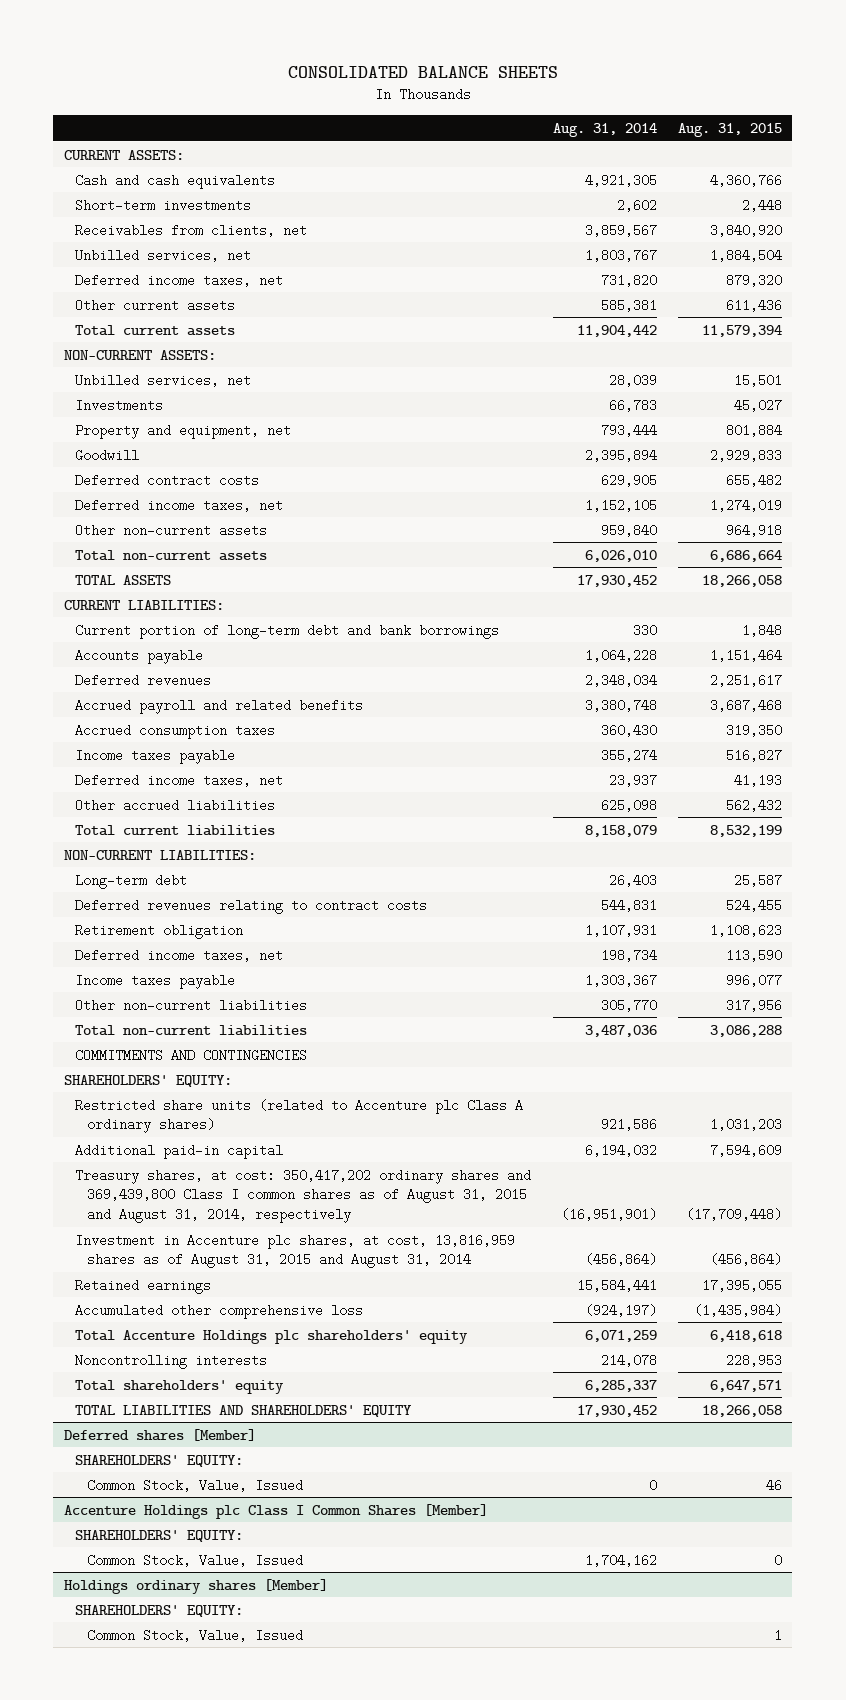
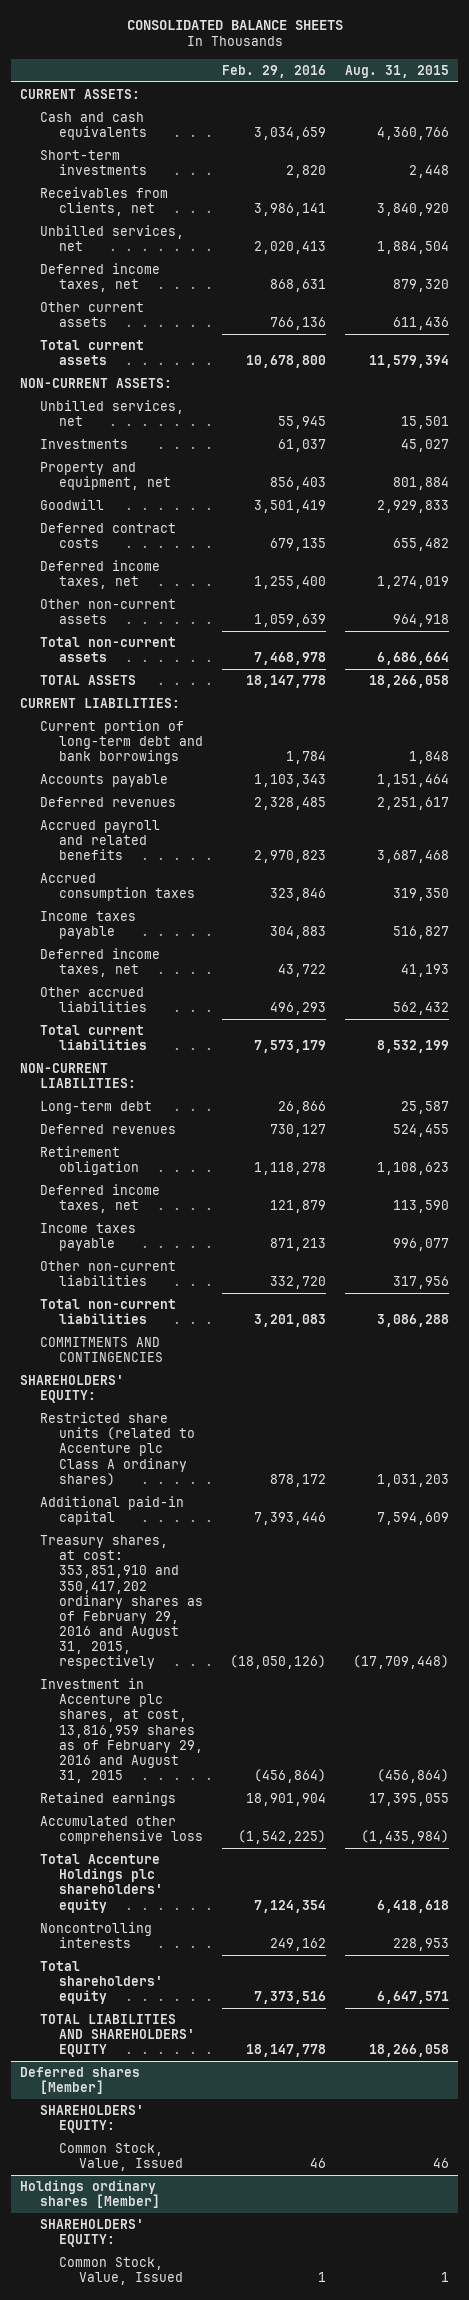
- | Aug. 31, 2014 | Aug. 31, 2015
+ | Feb. 29, 2016 | Aug. 31, 2015
- Deferred revenues relating to contract costs | 544,831 | 524,455
+ Deferred revenues | 730,127 | 524,455
- Treasury shares, at cost: 350,417,202 ordinary shares and 369,439,800 Class I common shares as of August 31, 2015 and August 31, 2014, respectively | (16,951,901) | (17,709,448)
- Investment in Accenture plc shares, at cost, 13,816,959 shares as of August 31, 2015 and August 31, 2014 | (456,864) | (456,864)
+ Treasury shares, at cost: 353,851,910 and 350,417,202 ordinary shares as of February 29, 2016 and August 31, 2015, respectively | (18,050,126) | (17,709,448)
+ Investment in Accenture plc shares, at cost, 13,816,959 shares as of February 29, 2016 and August 31, 2015 | (456,864) | (456,864)
- Accenture Holdings plc Class I Common Shares [Member]
- SHAREHOLDERS' EQUITY:
- Common Stock, Value, Issued | 1,704,162 | 0

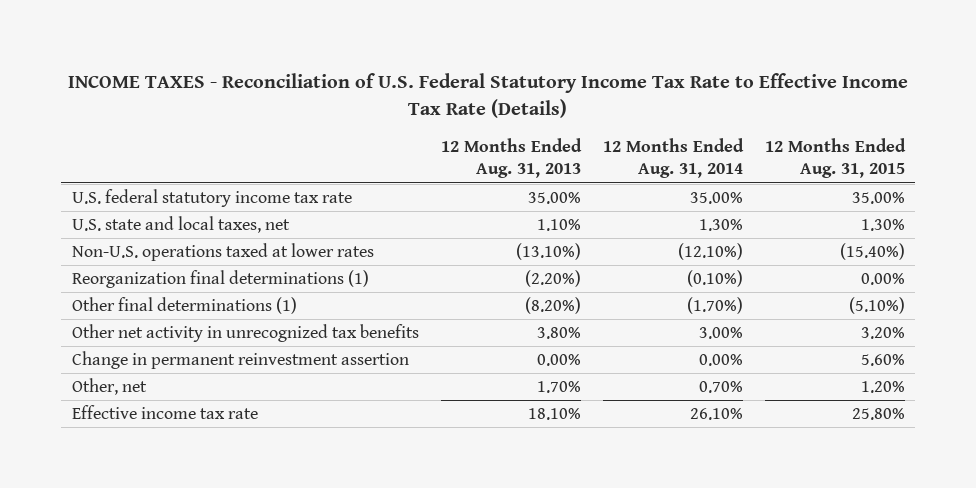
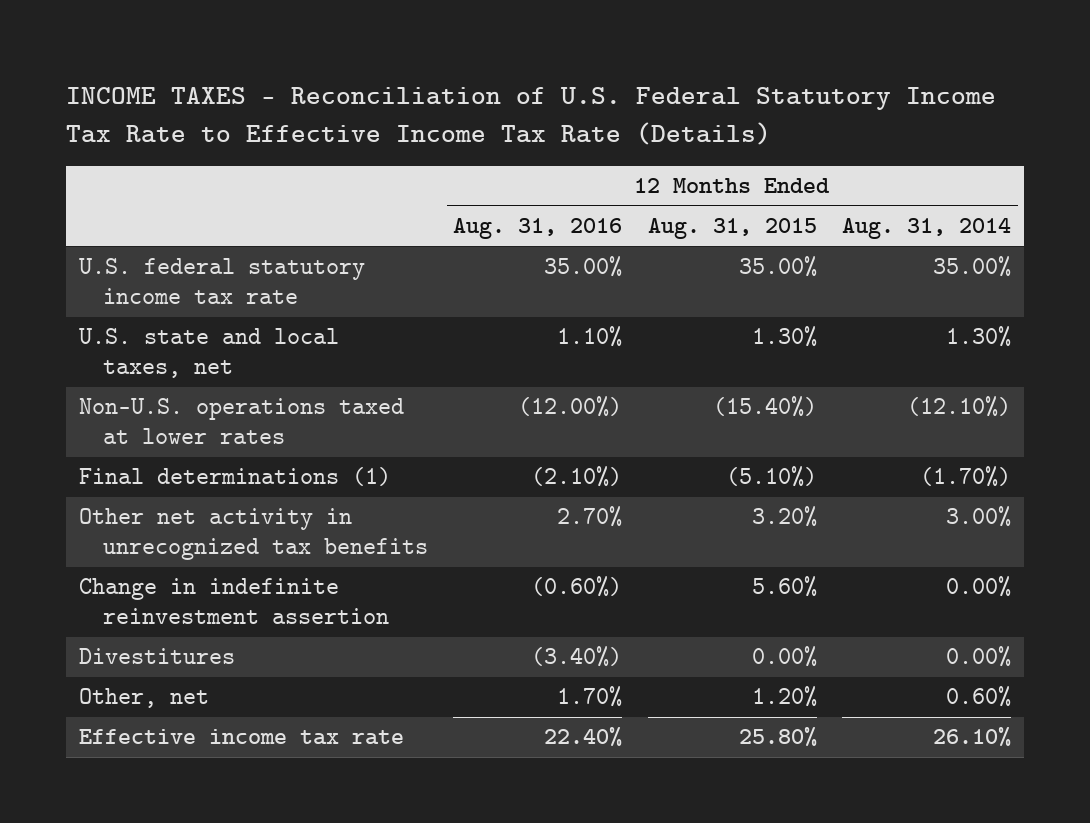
- | 12 Months Ended Aug. 31, 2013 | 12 Months Ended Aug. 31, 2014 | 12 Months Ended Aug. 31, 2015
+ | 12 Months Ended Aug. 31, 2016 | 12 Months Ended Aug. 31, 2015 | 12 Months Ended Aug. 31, 2014
- Reorganization final determinations (1) | (2.20%) | (0.10%) | 0.00%
- Other final determinations (1) | (8.20%) | (1.70%) | (5.10%)
+ Final determinations (1) | (2.10%) | (5.10%) | (1.70%)
- Change in permanent reinvestment assertion | 0.00% | 0.00% | 5.60%
- Other, net | 1.70% | 0.70% | 1.20%
+ Change in indefinite reinvestment assertion | (0.60%) | 5.60% | 0.00%
+ Divestitures | (3.40%) | 0.00% | 0.00%
+ Other, net | 1.70% | 1.20% | 0.60%

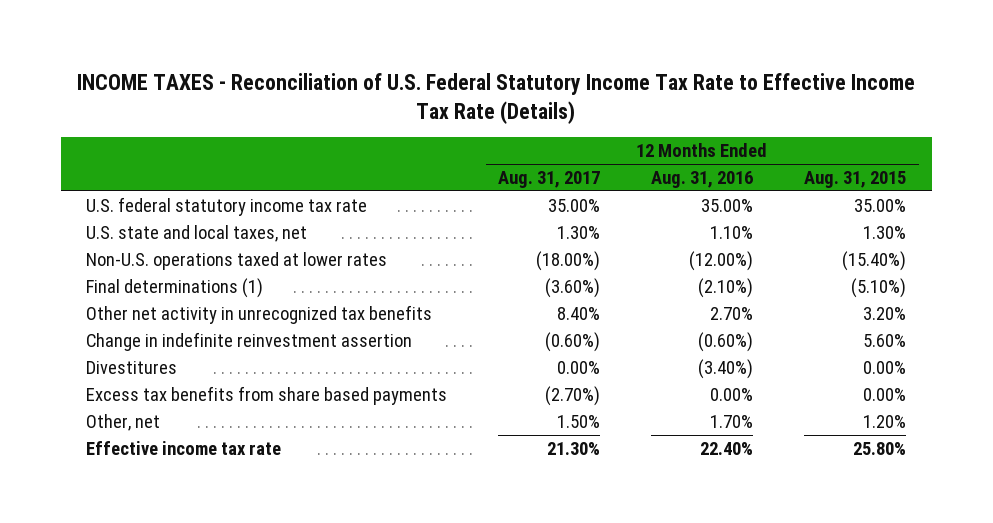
- | 12 Months Ended Aug. 31, 2016 | 12 Months Ended Aug. 31, 2015 | 12 Months Ended Aug. 31, 2014
+ | 12 Months Ended Aug. 31, 2017 | 12 Months Ended Aug. 31, 2016 | 12 Months Ended Aug. 31, 2015
+ Excess tax benefits from share based payments | (2.70%) | 0.00% | 0.00%

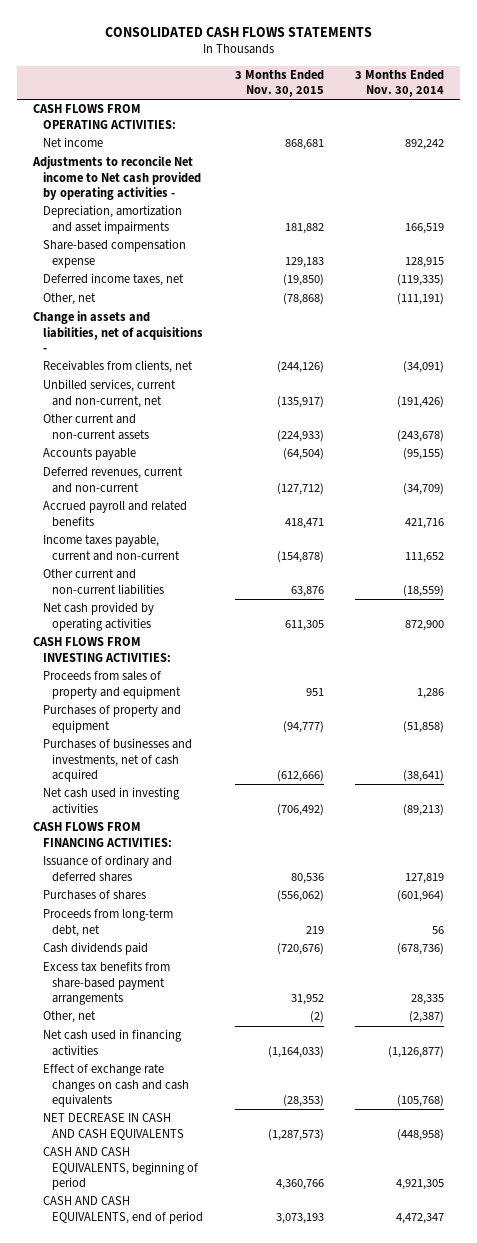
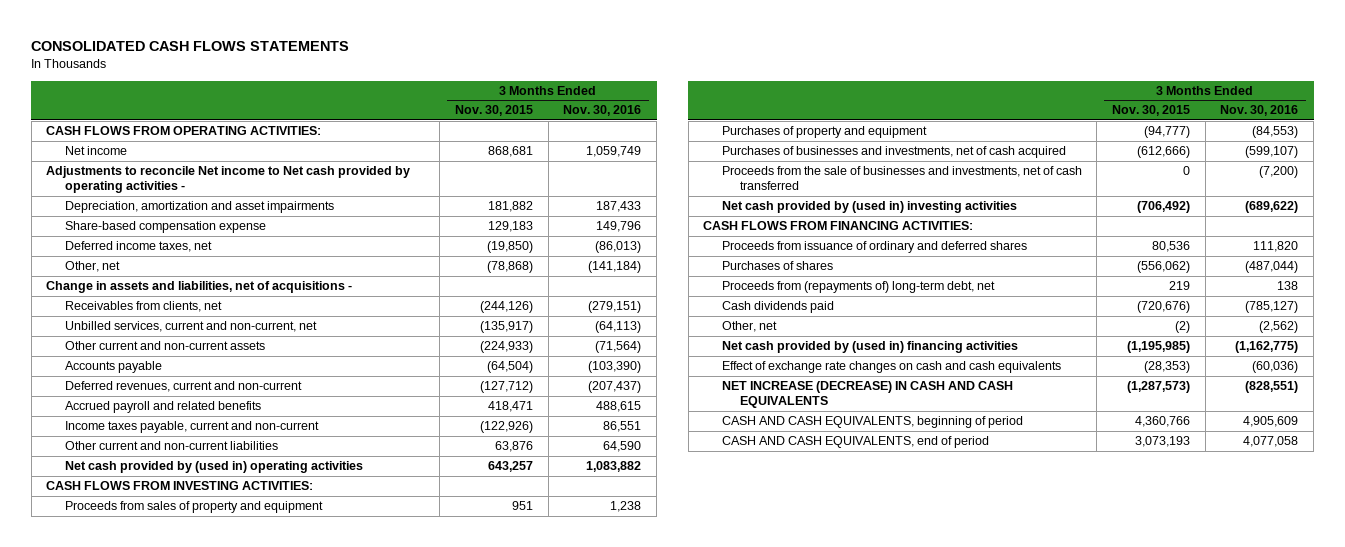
- | 3 Months Ended Nov. 30, 2015 | 3 Months Ended Nov. 30, 2014
+ | 3 Months Ended Nov. 30, 2015 | 3 Months Ended Nov. 30, 2016
- Income taxes payable, current and non-current | (154,878) | 111,652
+ Income taxes payable, current and non-current | (122,926) | 86,551
- Net cash provided by operating activities | 611,305 | 872,900
+ Net cash provided by (used in) operating activities | 643,257 | 1,083,882
- Net cash used in investing activities | (706,492) | (89,213)
+ Proceeds from the sale of businesses and investments, net of cash transferred | 0 | (7,200)
+ Net cash provided by (used in) investing activities | (706,492) | (689,622)
- Issuance of ordinary and deferred shares | 80,536 | 127,819
+ Proceeds from issuance of ordinary and deferred shares | 80,536 | 111,820
- Proceeds from long-term debt, net | 219 | 56
+ Proceeds from (repayments of) long-term debt, net | 219 | 138
- Excess tax benefits from share-based payment arrangements | 31,952 | 28,335
- Net cash used in financing activities | (1,164,033) | (1,126,877)
+ Net cash provided by (used in) financing activities | (1,195,985) | (1,162,775)
- NET DECREASE IN CASH AND CASH EQUIVALENTS | (1,287,573) | (448,958)
+ NET INCREASE (DECREASE) IN CASH AND CASH EQUIVALENTS | (1,287,573) | (828,551)

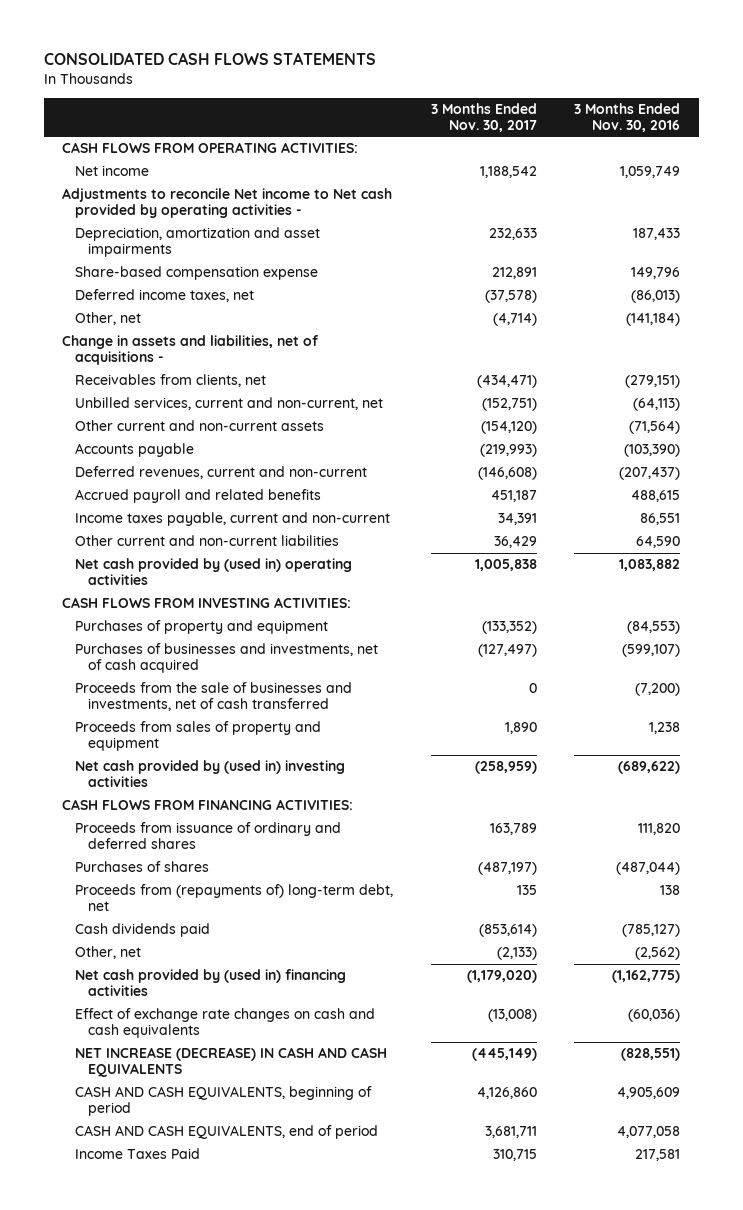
- | 3 Months Ended Nov. 30, 2015 | 3 Months Ended Nov. 30, 2016
+ | 3 Months Ended Nov. 30, 2017 | 3 Months Ended Nov. 30, 2016
moved down: Proceeds from sales of property and equipment | 1,890 | 1,238
+ Income Taxes Paid | 310,715 | 217,581

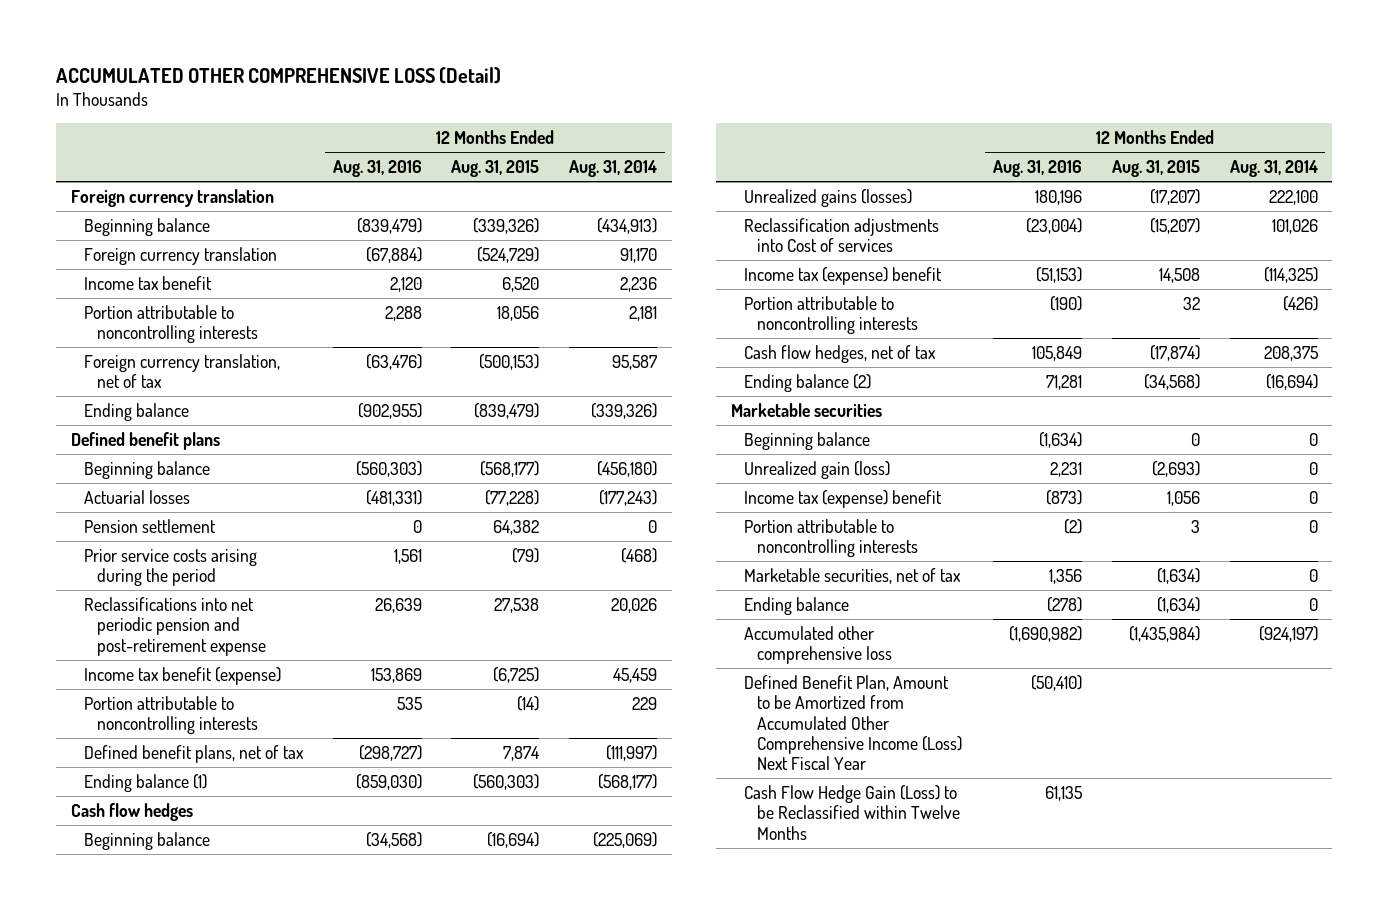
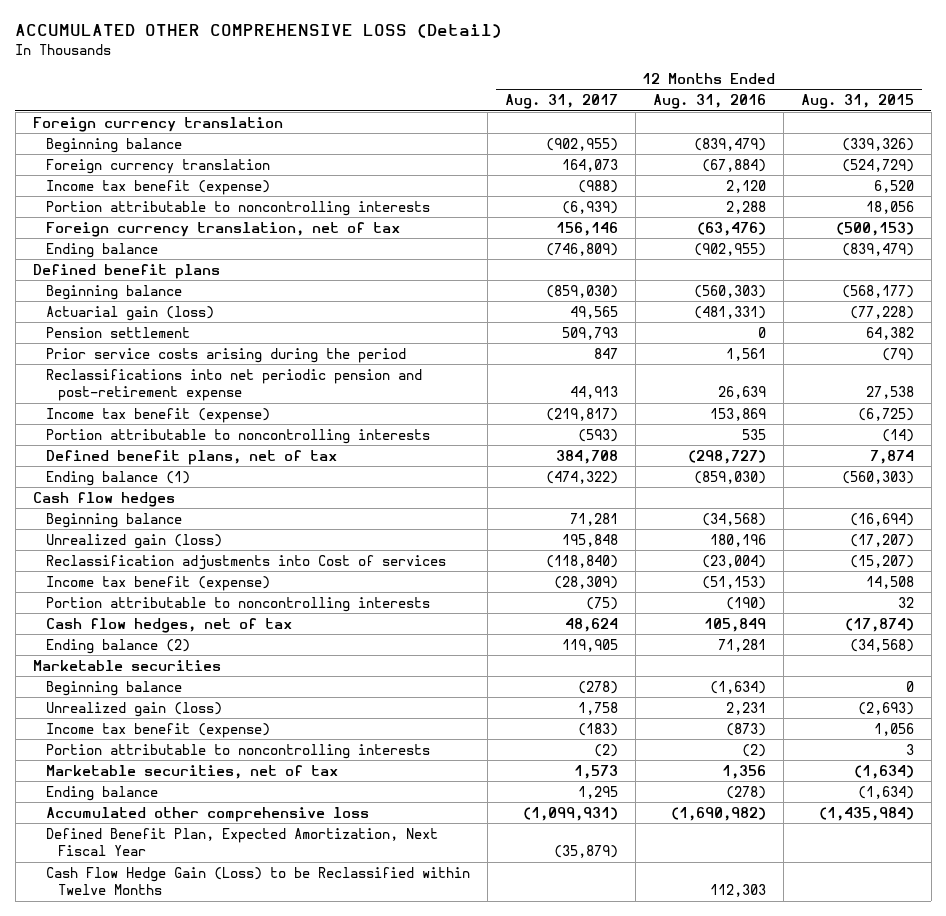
- | 12 Months Ended Aug. 31, 2016 | 12 Months Ended Aug. 31, 2015 | 12 Months Ended Aug. 31, 2014
+ | 12 Months Ended Aug. 31, 2017 | 12 Months Ended Aug. 31, 2016 | 12 Months Ended Aug. 31, 2015
- Income tax benefit | 2,120 | 6,520 | 2,236
+ Income tax benefit (expense) | (988) | 2,120 | 6,520
- Actuarial losses | (481,331) | (77,228) | (177,243)
+ Actuarial gain (loss) | 49,565 | (481,331) | (77,228)
- Unrealized gains (losses) | 180,196 | (17,207) | 222,100
+ Unrealized gain (loss) | 195,848 | 180,196 | (17,207)
- Income tax (expense) benefit | (51,153) | 14,508 | (114,325)
+ Income tax benefit (expense) | (28,309) | (51,153) | 14,508
- Income tax (expense) benefit | (873) | 1,056 | 0
+ Income tax benefit (expense) | (183) | (873) | 1,056
- Defined Benefit Plan, Amount to be Amortized from Accumulated Other Comprehensive Income (Loss) Next Fiscal Year | (50,410) | |
- Cash Flow Hedge Gain (Loss) to be Reclassified within Twelve Months | 61,135 | |
+ Defined Benefit Plan, Expected Amortization, Next Fiscal Year | (35,879) | |
+ Cash Flow Hedge Gain (Loss) to be Reclassified within Twelve Months | | 112,303 |

